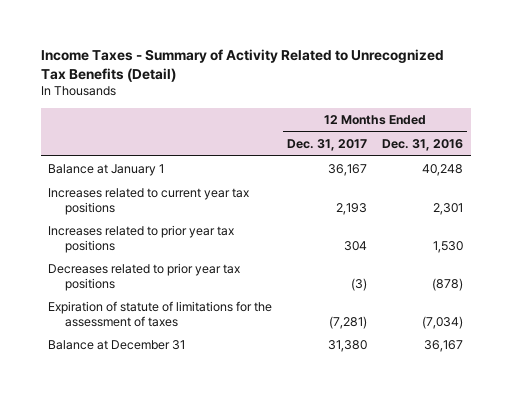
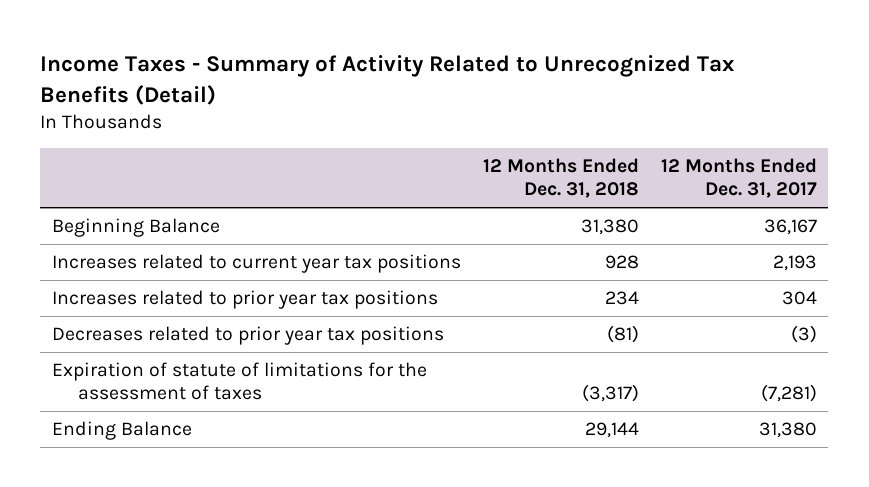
- | 12 Months Ended Dec. 31, 2017 | 12 Months Ended Dec. 31, 2016
+ | 12 Months Ended Dec. 31, 2018 | 12 Months Ended Dec. 31, 2017
- Balance at January 1 | 36,167 | 40,248
+ Beginning Balance | 31,380 | 36,167
- Balance at December 31 | 31,380 | 36,167
+ Ending Balance | 29,144 | 31,380

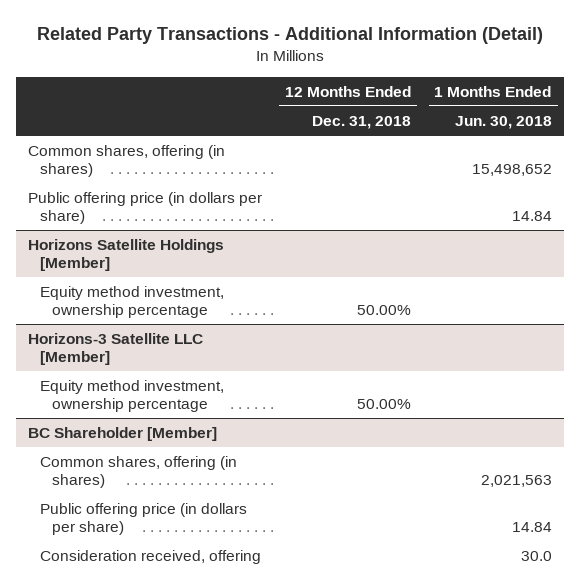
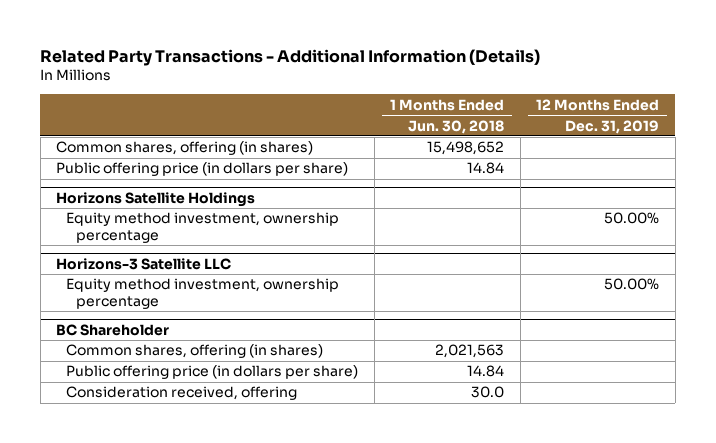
- Related Party Transactions - Additional Information (Detail)
+ Related Party Transactions - Additional Information (Details)
- | 12 Months Ended Dec. 31, 2018 | 1 Months Ended Jun. 30, 2018
+ | 1 Months Ended Jun. 30, 2018 | 12 Months Ended Dec. 31, 2019
- Horizons Satellite Holdings [Member]
+ Horizons Satellite Holdings
- Horizons-3 Satellite LLC [Member]
+ Horizons-3 Satellite LLC
- BC Shareholder [Member]
+ BC Shareholder

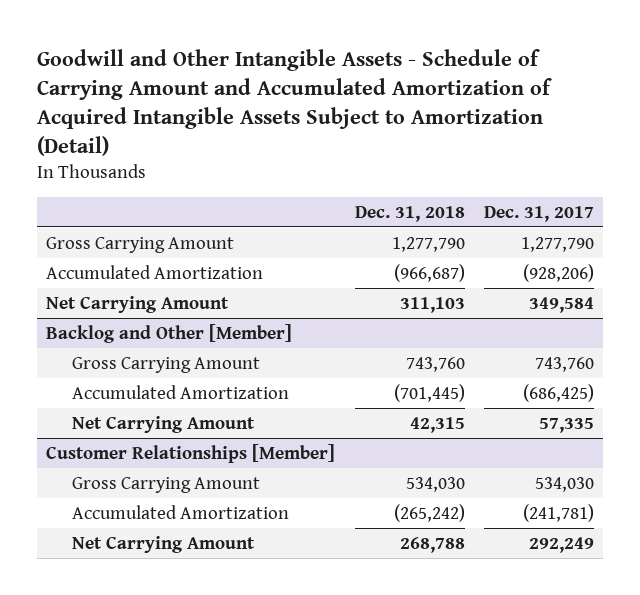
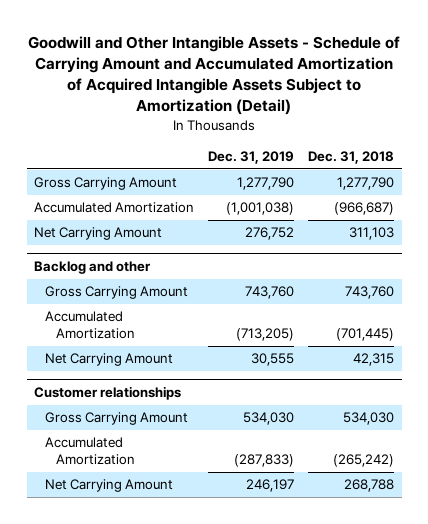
- | Dec. 31, 2018 | Dec. 31, 2017
+ | Dec. 31, 2019 | Dec. 31, 2018
- Backlog and Other [Member]
+ Backlog and other
- Customer Relationships [Member]
+ Customer relationships

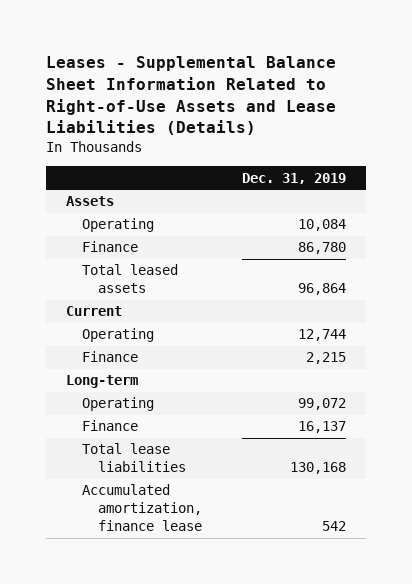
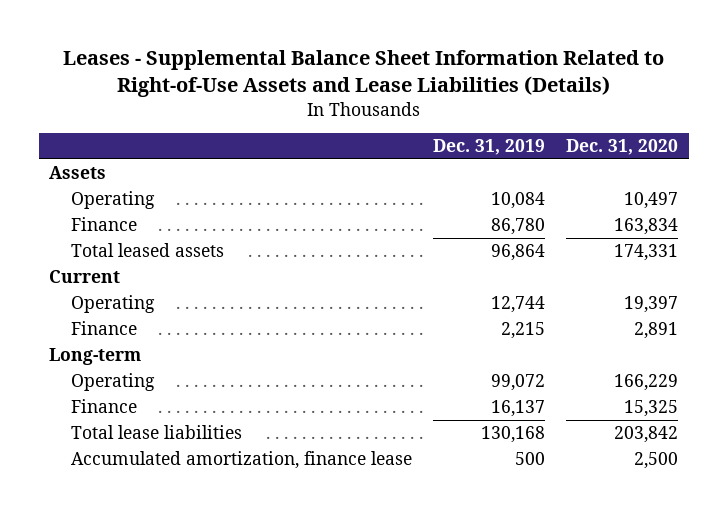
- | Dec. 31, 2019
+ | Dec. 31, 2019 | Dec. 31, 2020
- Accumulated amortization, finance lease | 542
+ Accumulated amortization, finance lease | 500 | 2,500

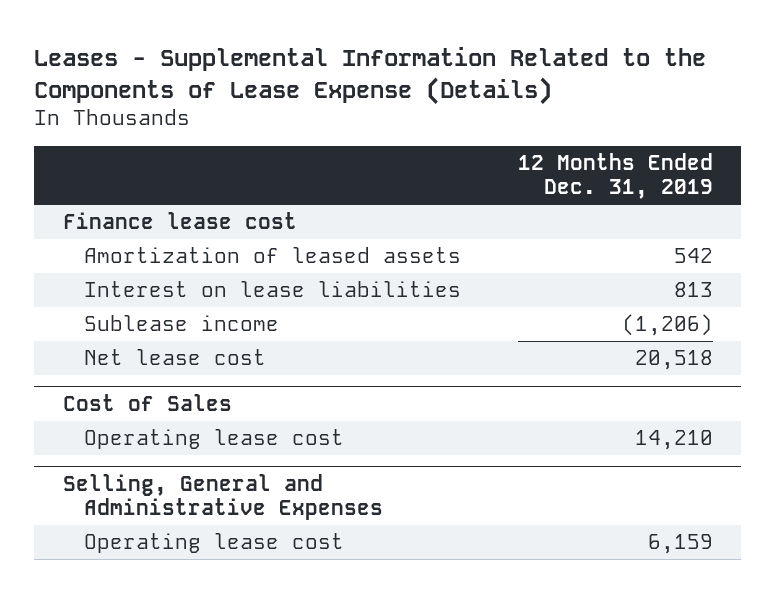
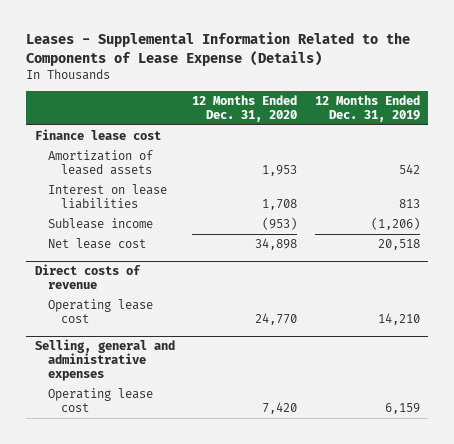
- | 12 Months Ended Dec. 31, 2019
+ | 12 Months Ended Dec. 31, 2020 | 12 Months Ended Dec. 31, 2019
- Cost of Sales
+ Direct costs of revenue
- Selling, General and Administrative Expenses
+ Selling, general and administrative expenses

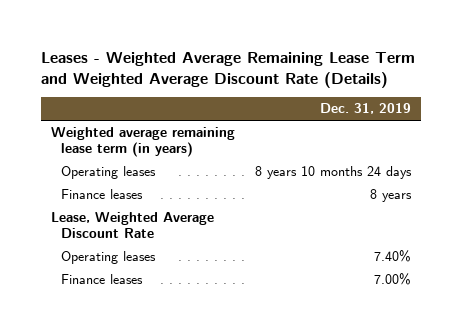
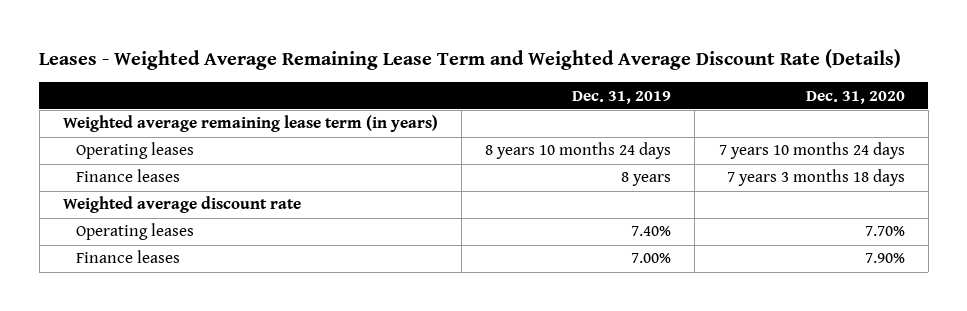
- | Dec. 31, 2019
+ | Dec. 31, 2019 | Dec. 31, 2020
- Lease, Weighted Average Discount Rate
+ Weighted average discount rate

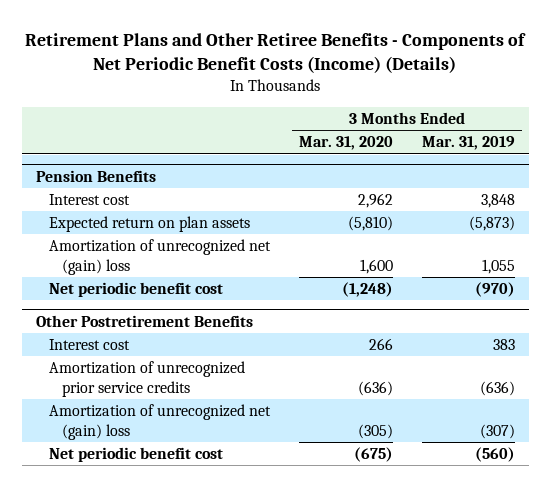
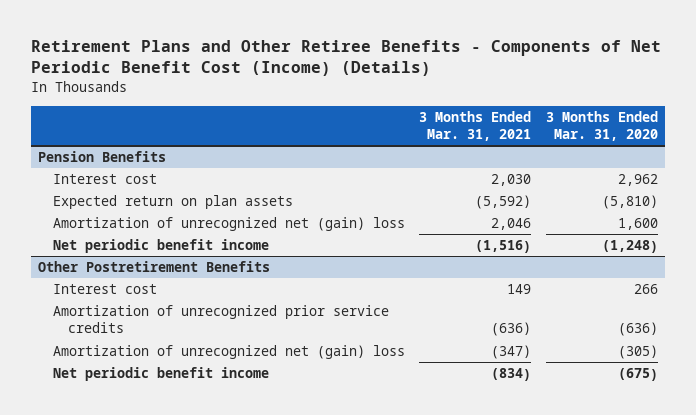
- Retirement Plans and Other Retiree Benefits - Components of Net Periodic Benefit Costs (Income) (Details)
+ Retirement Plans and Other Retiree Benefits - Components of Net Periodic Benefit Cost (Income) (Details)
- | 3 Months Ended Mar. 31, 2020 | 3 Months Ended Mar. 31, 2019
+ | 3 Months Ended Mar. 31, 2021 | 3 Months Ended Mar. 31, 2020
@ Pension Benefits
- Net periodic benefit cost | (1,248) | (970)
+ Net periodic benefit income | (1,516) | (1,248)
@ Other Postretirement Benefits
- Net periodic benefit cost | (675) | (560)
+ Net periodic benefit income | (834) | (675)

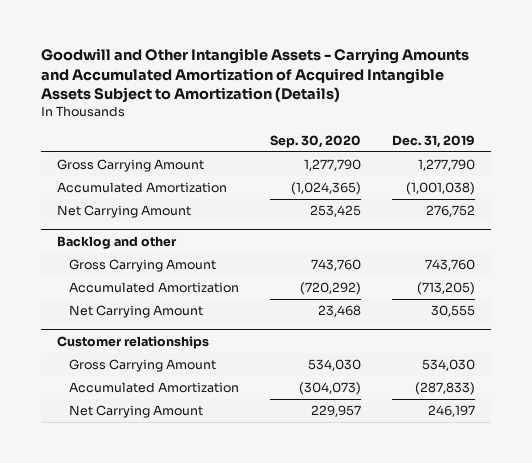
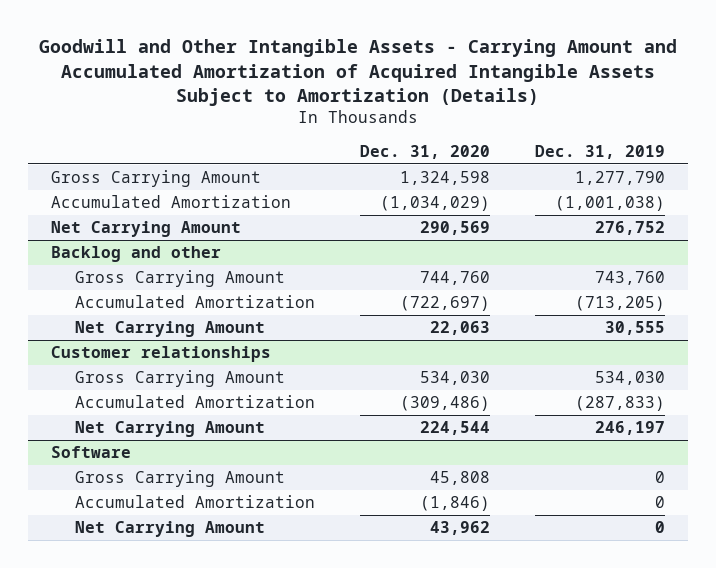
- Goodwill and Other Intangible Assets - Carrying Amounts and Accumulated Amortization of Acquired Intangible Assets Subject to Amortization (Details)
+ Goodwill and Other Intangible Assets - Carrying Amount and Accumulated Amortization of Acquired Intangible Assets Subject to Amortization (Details)
- | Sep. 30, 2020 | Dec. 31, 2019
+ | Dec. 31, 2020 | Dec. 31, 2019
+ Software
+ Gross Carrying Amount | 45,808 | 0
+ Accumulated Amortization | (1,846) | 0
+ Net Carrying Amount | 43,962 | 0

